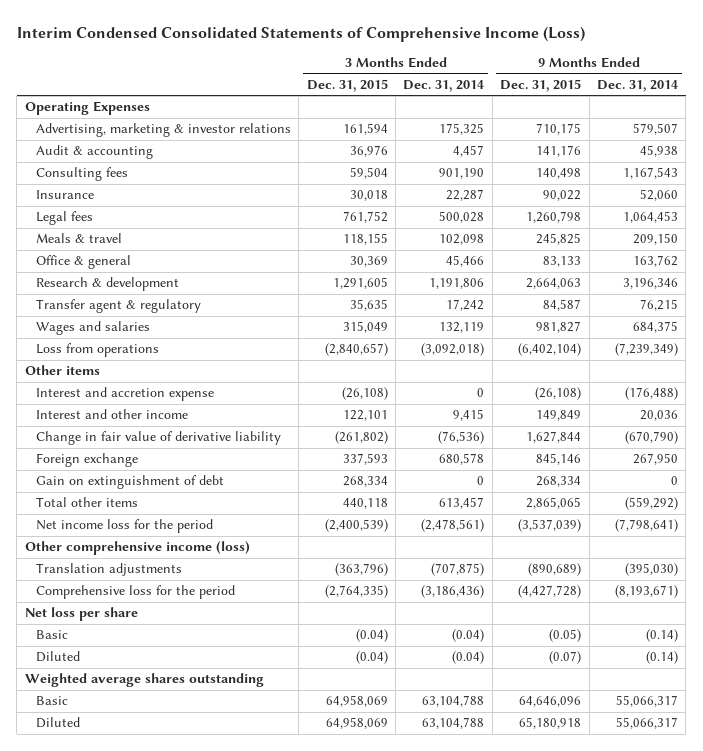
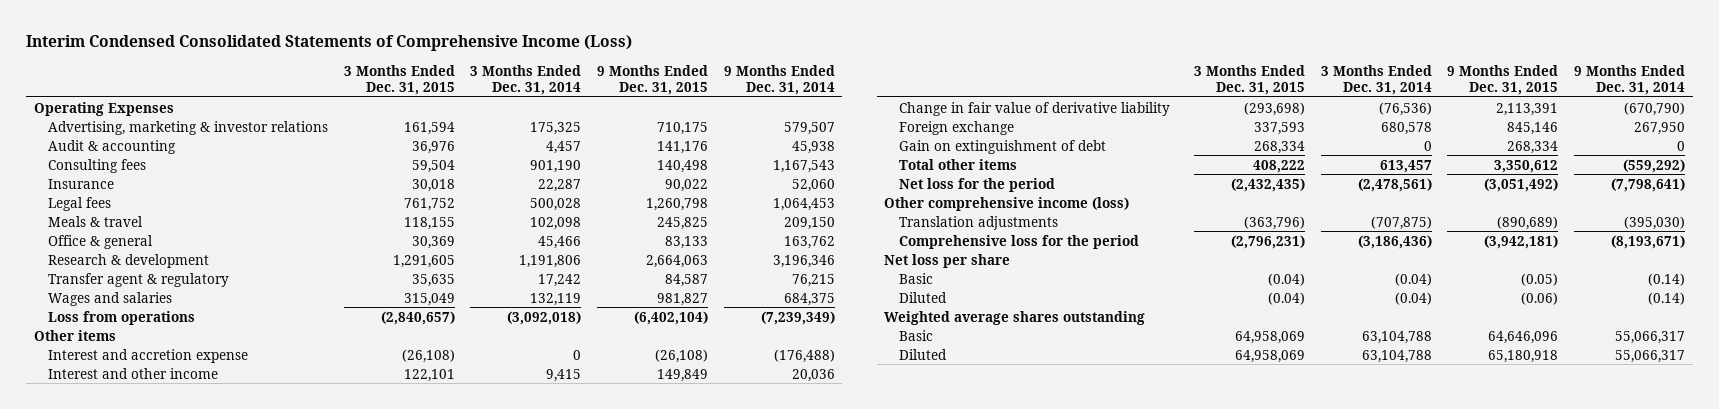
- Change in fair value of derivative liability | (261,802) | (76,536) | 1,627,844 | (670,790)
+ Change in fair value of derivative liability | (293,698) | (76,536) | 2,113,391 | (670,790)
- Total other items | 440,118 | 613,457 | 2,865,065 | (559,292)
- Net income loss for the period | (2,400,539) | (2,478,561) | (3,537,039) | (7,798,641)
+ Total other items | 408,222 | 613,457 | 3,350,612 | (559,292)
+ Net loss for the period | (2,432,435) | (2,478,561) | (3,051,492) | (7,798,641)
- Comprehensive loss for the period | (2,764,335) | (3,186,436) | (4,427,728) | (8,193,671)
+ Comprehensive loss for the period | (2,796,231) | (3,186,436) | (3,942,181) | (8,193,671)
- Diluted | (0.04) | (0.04) | (0.07) | (0.14)
+ Diluted | (0.04) | (0.04) | (0.06) | (0.14)

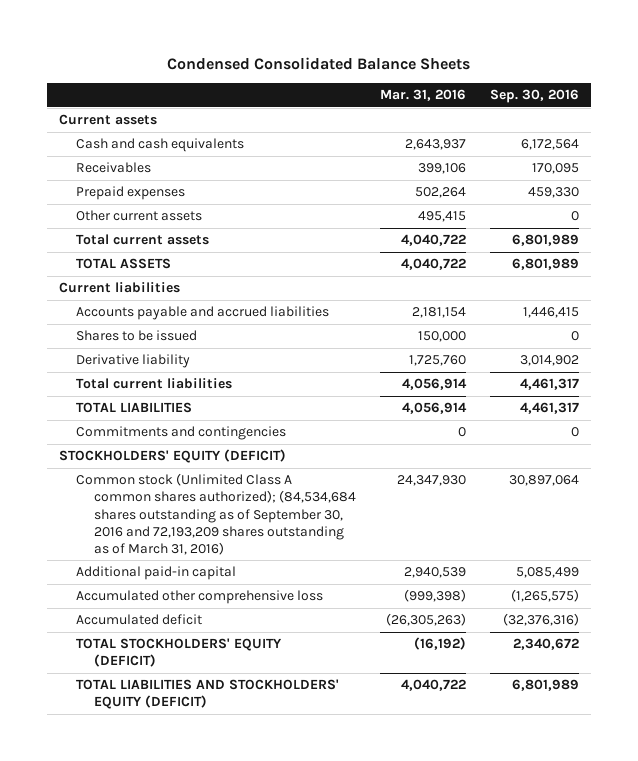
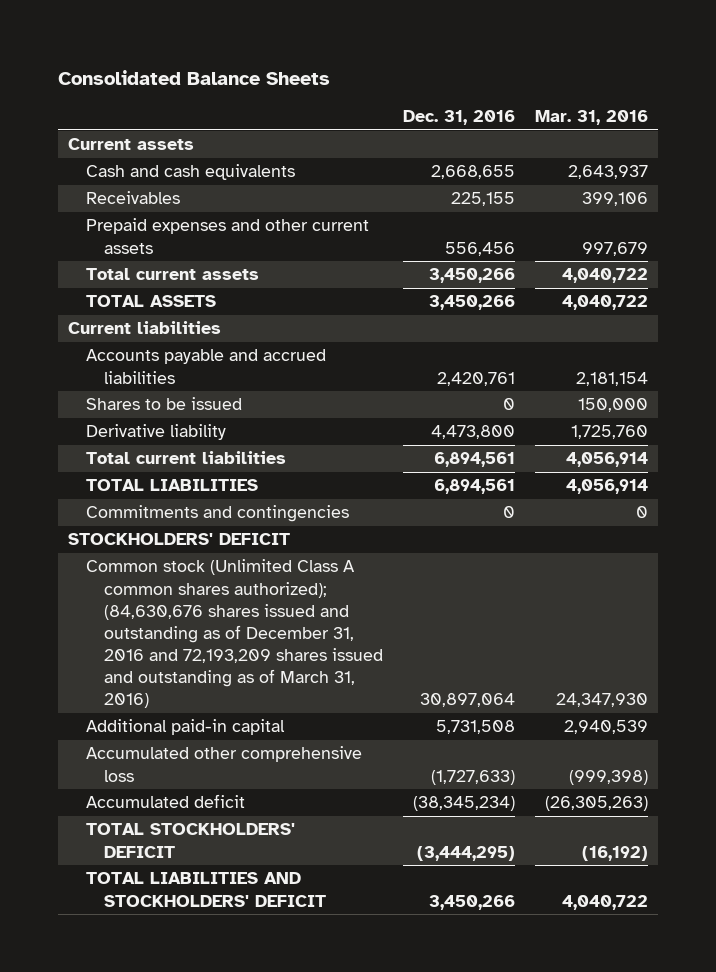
- Condensed Consolidated Balance Sheets
+ Consolidated Balance Sheets
- | Mar. 31, 2016 | Sep. 30, 2016
+ | Dec. 31, 2016 | Mar. 31, 2016
- Prepaid expenses | 502,264 | 459,330
- Other current assets | 495,415 | 0
+ Prepaid expenses and other current assets | 556,456 | 997,679
- STOCKHOLDERS' EQUITY (DEFICIT)
- Common stock (Unlimited Class A common shares authorized); (84,534,684 shares outstanding as of September 30, 2016 and 72,193,209 shares outstanding as of March 31, 2016) | 24,347,930 | 30,897,064
+ STOCKHOLDERS' DEFICIT
+ Common stock (Unlimited Class A common shares authorized); (84,630,676 shares issued and outstanding as of December 31, 2016 and 72,193,209 shares issued and outstanding as of March 31, 2016) | 30,897,064 | 24,347,930
- TOTAL STOCKHOLDERS' EQUITY (DEFICIT) | (16,192) | 2,340,672
- TOTAL LIABILITIES AND STOCKHOLDERS' EQUITY (DEFICIT) | 4,040,722 | 6,801,989
+ TOTAL STOCKHOLDERS' DEFICIT | (3,444,295) | (16,192)
+ TOTAL LIABILITIES AND STOCKHOLDERS' DEFICIT | 3,450,266 | 4,040,722

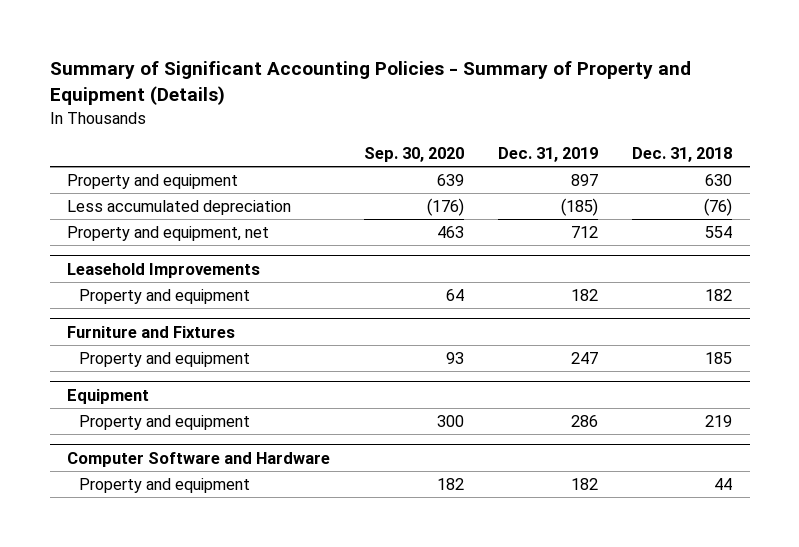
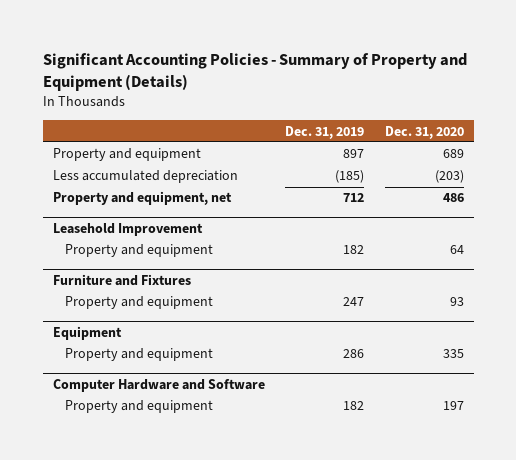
- Summary of Significant Accounting Policies - Summary of Property and Equipment (Details)
+ Significant Accounting Policies - Summary of Property and Equipment (Details)
- | Sep. 30, 2020 | Dec. 31, 2019 | Dec. 31, 2018
+ | Dec. 31, 2019 | Dec. 31, 2020
- Leasehold Improvements
+ Leasehold Improvement
- Computer Software and Hardware
+ Computer Hardware and Software

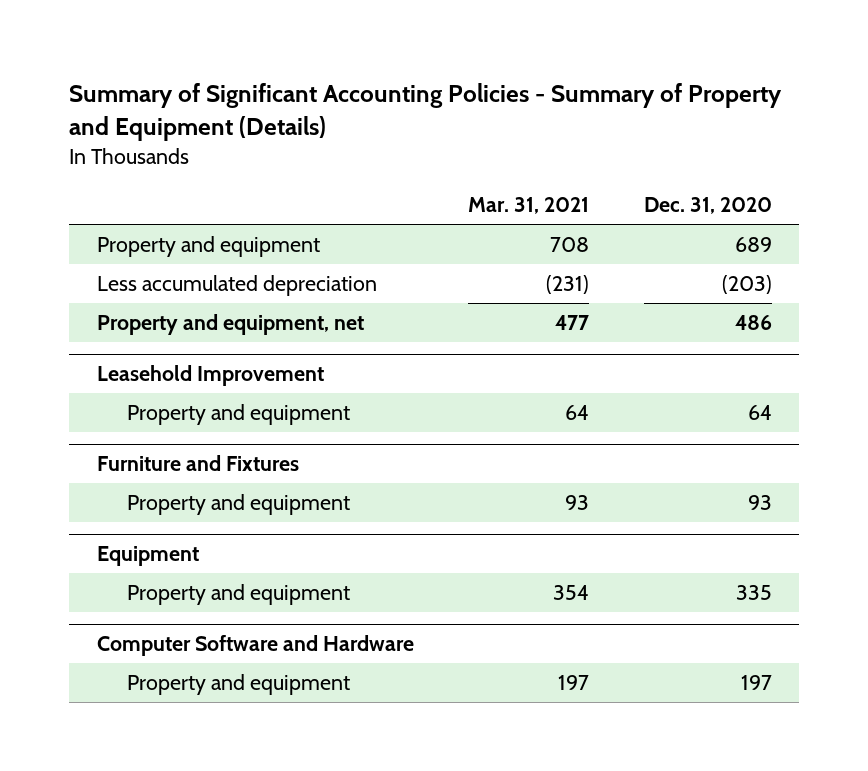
- Significant Accounting Policies - Summary of Property and Equipment (Details)
+ Summary of Significant Accounting Policies - Summary of Property and Equipment (Details)
- | Dec. 31, 2019 | Dec. 31, 2020
+ | Mar. 31, 2021 | Dec. 31, 2020
- Computer Hardware and Software
+ Computer Software and Hardware

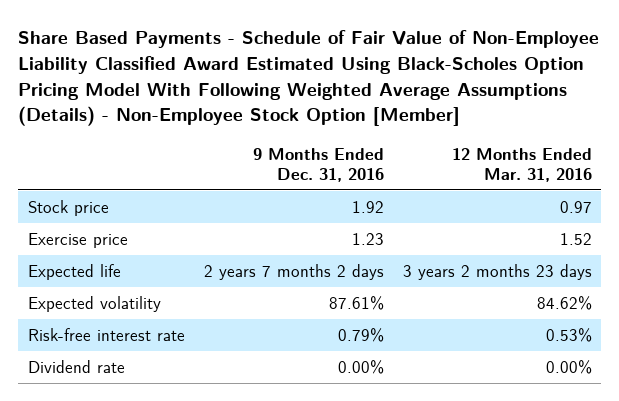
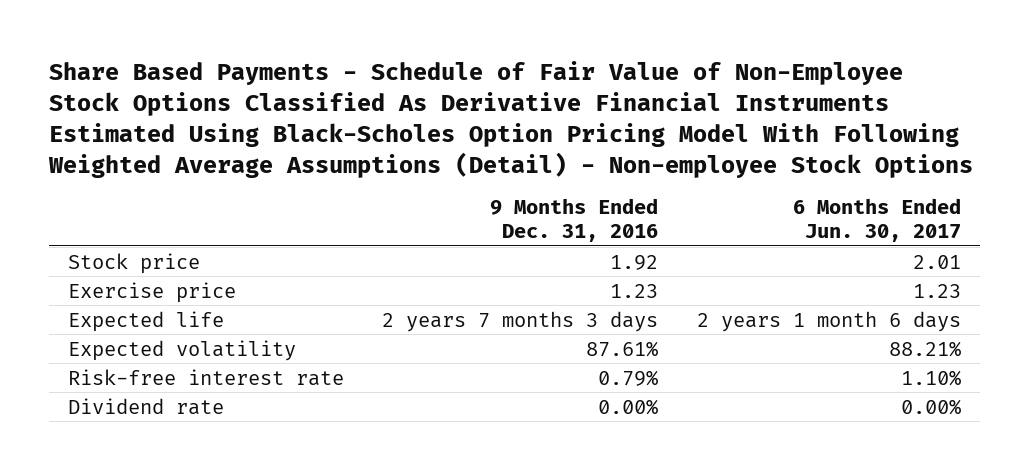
- Share Based Payments - Schedule of Fair Value of Non-Employee Liability Classified Award Estimated Using Black-Scholes Option Pricing Model With Following Weighted Average Assumptions (Details) - Non-Employee Stock Option [Member]
+ Share Based Payments - Schedule of Fair Value of Non-Employee Stock Options Classified As Derivative Financial Instruments Estimated Using Black-Scholes Option Pricing Model With Following Weighted Average Assumptions (Detail) - Non-employee Stock Options
- | 9 Months Ended Dec. 31, 2016 | 12 Months Ended Mar. 31, 2016
+ | 9 Months Ended Dec. 31, 2016 | 6 Months Ended Jun. 30, 2017
- Expected life | 2 years 7 months 2 days | 3 years 2 months 23 days
+ Expected life | 2 years 7 months 3 days | 2 years 1 month 6 days

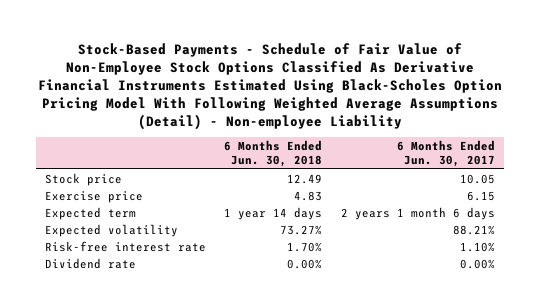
- Share Based Payments - Schedule of Fair Value of Non-Employee Stock Options Classified As Derivative Financial Instruments Estimated Using Black-Scholes Option Pricing Model With Following Weighted Average Assumptions (Detail) - Non-employee Stock Options
+ Stock-Based Payments - Schedule of Fair Value of Non-Employee Stock Options Classified As Derivative Financial Instruments Estimated Using Black-Scholes Option Pricing Model With Following Weighted Average Assumptions (Detail) - Non-employee Liability
- | 9 Months Ended Dec. 31, 2016 | 6 Months Ended Jun. 30, 2017
+ | 6 Months Ended Jun. 30, 2018 | 6 Months Ended Jun. 30, 2017
- Stock price | 1.92 | 2.01
- Exercise price | 1.23 | 1.23
- Expected life | 2 years 7 months 3 days | 2 years 1 month 6 days
+ Stock price | 12.49 | 10.05
+ Exercise price | 4.83 | 6.15
+ Expected term | 1 year 14 days | 2 years 1 month 6 days

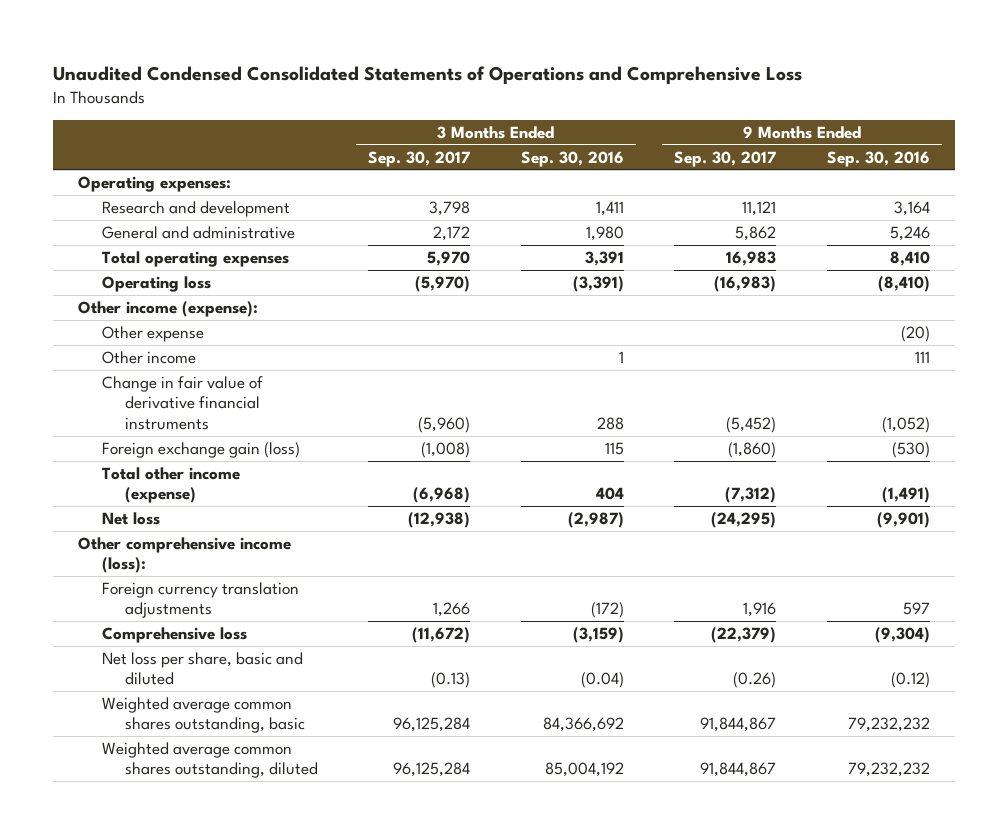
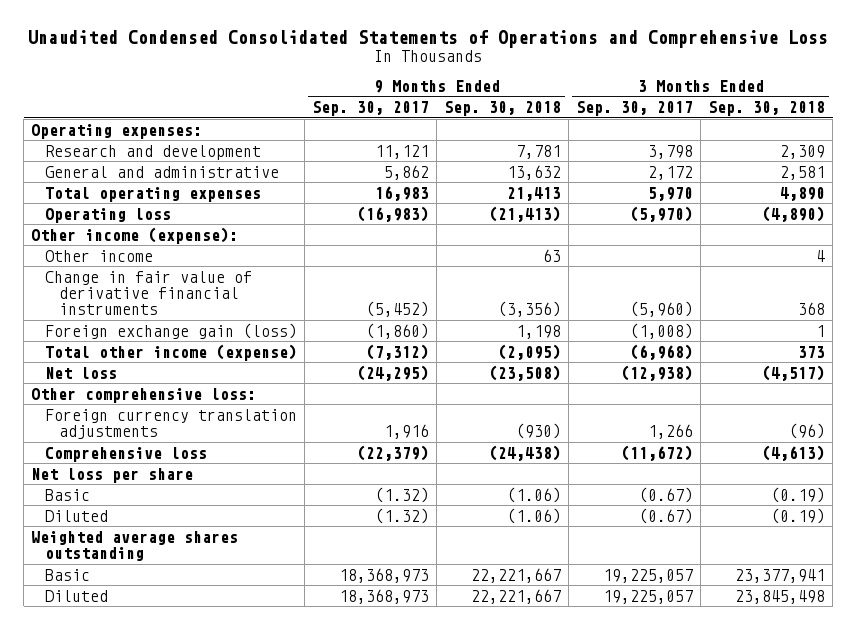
- | 3 Months Ended Sep. 30, 2017 | 3 Months Ended Sep. 30, 2016 | 9 Months Ended Sep. 30, 2017 | 9 Months Ended Sep. 30, 2016
+ | 9 Months Ended Sep. 30, 2017 | 9 Months Ended Sep. 30, 2018 | 3 Months Ended Sep. 30, 2017 | 3 Months Ended Sep. 30, 2018
- Other expense | | | | (20)
- Other comprehensive income (loss):
+ Other comprehensive loss:
- Net loss per share, basic and diluted | (0.13) | (0.04) | (0.26) | (0.12)
- Weighted average common shares outstanding, basic | 96,125,284 | 84,366,692 | 91,844,867 | 79,232,232
- Weighted average common shares outstanding, diluted | 96,125,284 | 85,004,192 | 91,844,867 | 79,232,232
+ Net loss per share
+ Basic | (1.32) | (1.06) | (0.67) | (0.19)
+ Diluted | (1.32) | (1.06) | (0.67) | (0.19)
+ Weighted average shares outstanding
+ Basic | 18,368,973 | 22,221,667 | 19,225,057 | 23,377,941
+ Diluted | 18,368,973 | 22,221,667 | 19,225,057 | 23,845,498

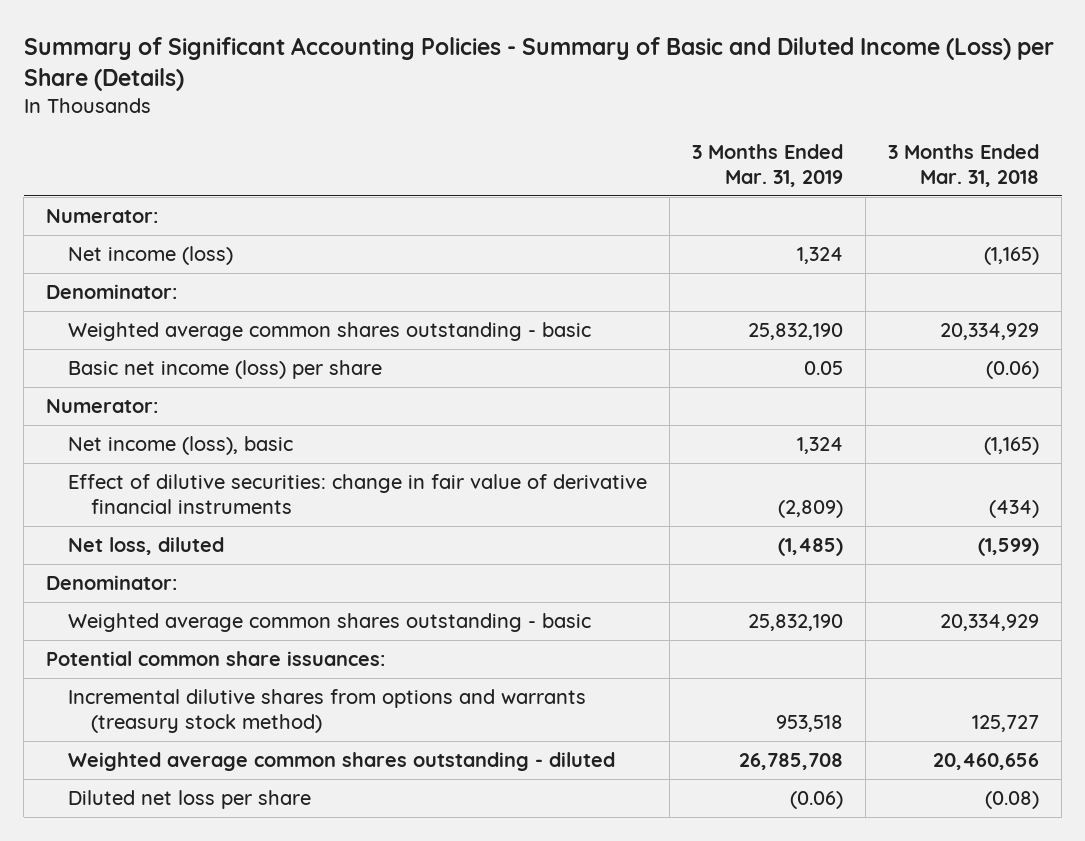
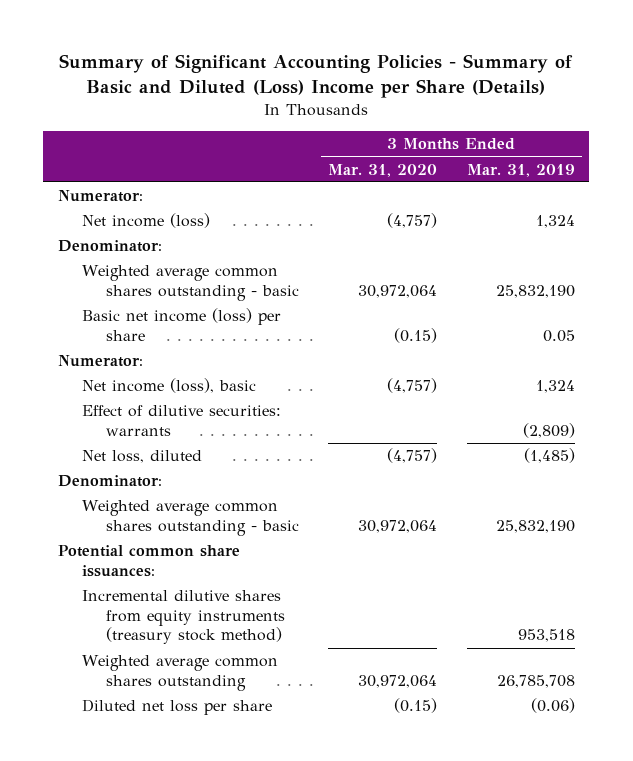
- Summary of Significant Accounting Policies - Summary of Basic and Diluted Income (Loss) per Share (Details)
+ Summary of Significant Accounting Policies - Summary of Basic and Diluted (Loss) Income per Share (Details)
- | 3 Months Ended Mar. 31, 2019 | 3 Months Ended Mar. 31, 2018
+ | 3 Months Ended Mar. 31, 2020 | 3 Months Ended Mar. 31, 2019
- Effect of dilutive securities: change in fair value of derivative financial instruments | (2,809) | (434)
+ Effect of dilutive securities: warrants | | (2,809)
- Incremental dilutive shares from options and warrants (treasury stock method) | 953,518 | 125,727
- Weighted average common shares outstanding - diluted | 26,785,708 | 20,460,656
+ Incremental dilutive shares from equity instruments (treasury stock method) | | 953,518
+ Weighted average common shares outstanding | 30,972,064 | 26,785,708

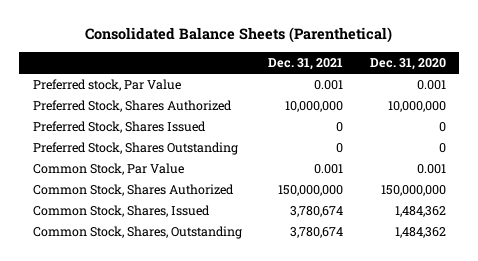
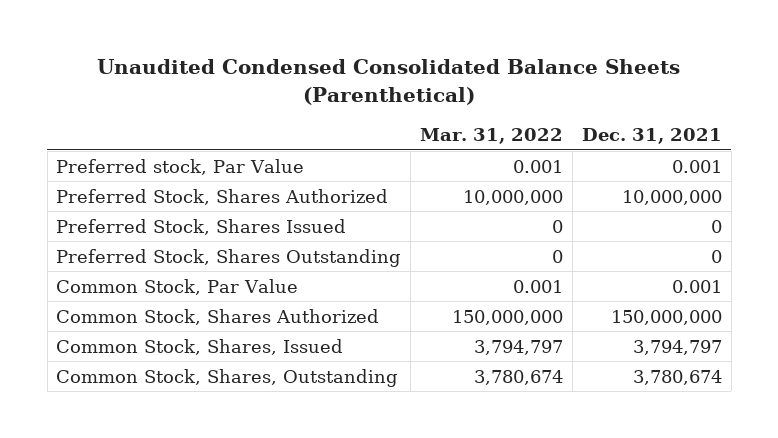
- Consolidated Balance Sheets (Parenthetical)
+ Unaudited Condensed Consolidated Balance Sheets (Parenthetical)
- | Dec. 31, 2021 | Dec. 31, 2020
+ | Mar. 31, 2022 | Dec. 31, 2021
- Common Stock, Shares, Issued | 3,780,674 | 1,484,362
+ Common Stock, Shares, Issued | 3,794,797 | 3,794,797

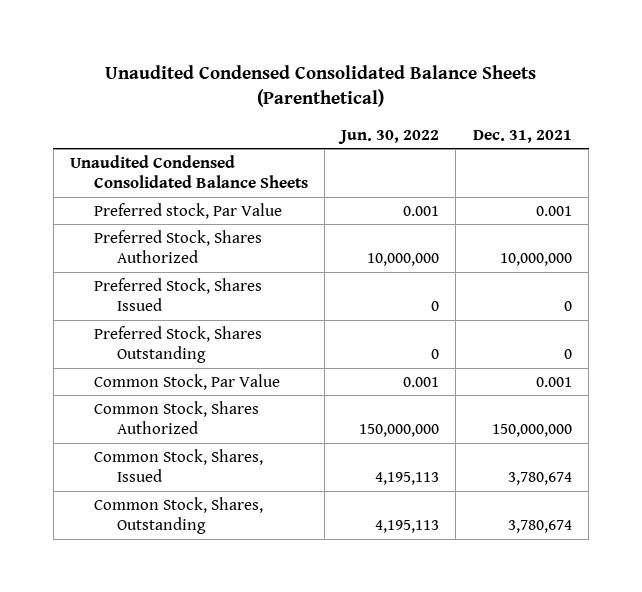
- | Mar. 31, 2022 | Dec. 31, 2021
+ | Jun. 30, 2022 | Dec. 31, 2021
+ Unaudited Condensed Consolidated Balance Sheets
- Common Stock, Shares, Issued | 3,794,797 | 3,794,797
+ Common Stock, Shares, Issued | 4,195,113 | 3,780,674

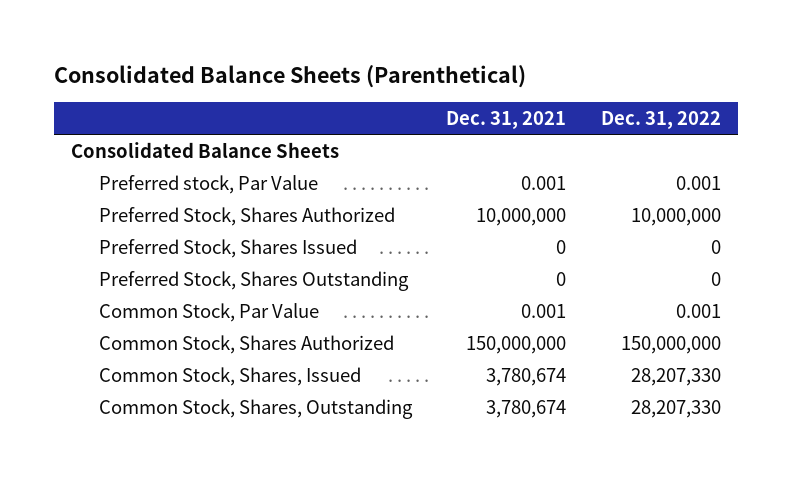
- Unaudited Condensed Consolidated Balance Sheets (Parenthetical)
+ Consolidated Balance Sheets (Parenthetical)
- | Jun. 30, 2022 | Dec. 31, 2021
+ | Dec. 31, 2021 | Dec. 31, 2022
- Unaudited Condensed Consolidated Balance Sheets
+ Consolidated Balance Sheets

